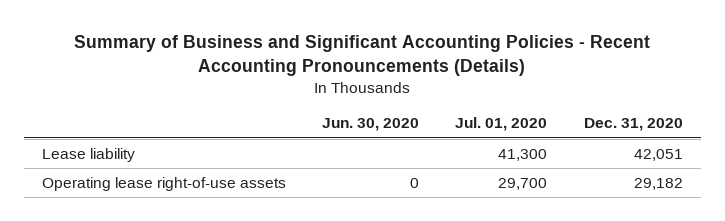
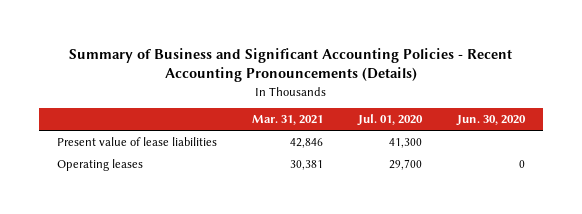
- | Jun. 30, 2020 | Jul. 01, 2020 | Dec. 31, 2020
+ | Mar. 31, 2021 | Jul. 01, 2020 | Jun. 30, 2020
- Lease liability | | 41,300 | 42,051
- Operating lease right-of-use assets | 0 | 29,700 | 29,182
+ Present value of lease liabilities | 42,846 | 41,300 |
+ Operating leases | 30,381 | 29,700 | 0

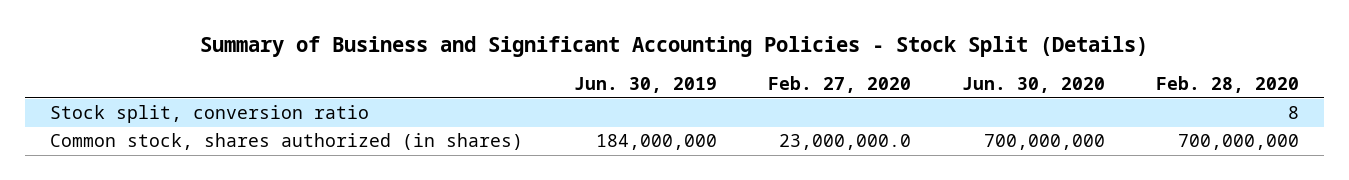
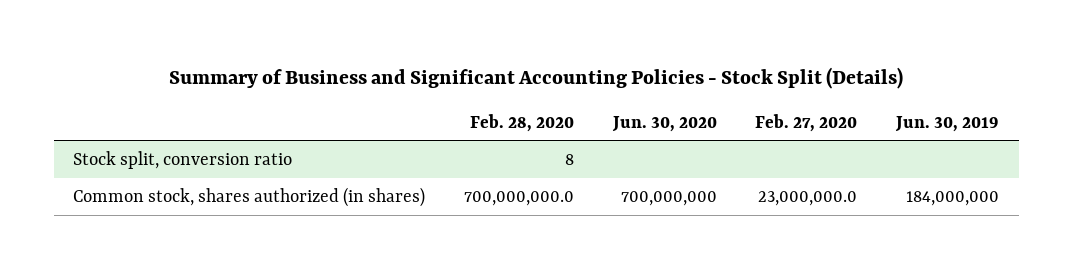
- | Jun. 30, 2019 | Feb. 27, 2020 | Jun. 30, 2020 | Feb. 28, 2020
+ | Feb. 28, 2020 | Jun. 30, 2020 | Feb. 27, 2020 | Jun. 30, 2019
- Common stock, shares authorized (in shares) | 184,000,000 | 23,000,000.0 | 700,000,000 | 700,000,000
+ Common stock, shares authorized (in shares) | 700,000,000.0 | 700,000,000 | 23,000,000.0 | 184,000,000

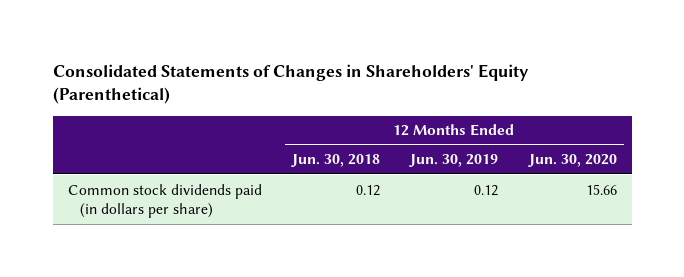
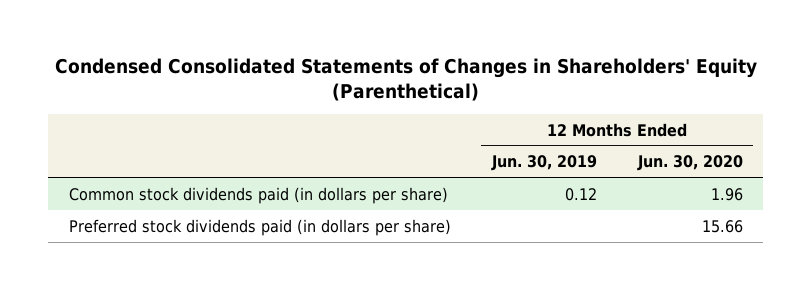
- Consolidated Statements of Changes in Shareholders' Equity (Parenthetical)
+ Condensed Consolidated Statements of Changes in Shareholders' Equity (Parenthetical)
- | 12 Months Ended Jun. 30, 2018 | 12 Months Ended Jun. 30, 2019 | 12 Months Ended Jun. 30, 2020
+ | 12 Months Ended Jun. 30, 2019 | 12 Months Ended Jun. 30, 2020
- Common stock dividends paid (in dollars per share) | 0.12 | 0.12 | 15.66
+ Common stock dividends paid (in dollars per share) | 0.12 | 1.96
+ Preferred stock dividends paid (in dollars per share) | | 15.66

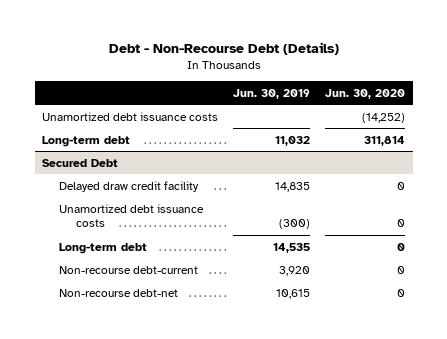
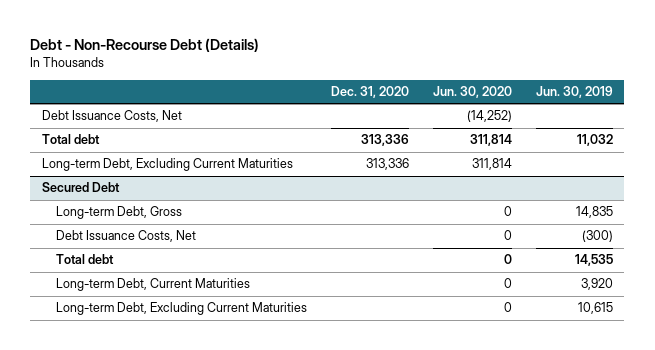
- | Jun. 30, 2019 | Jun. 30, 2020
+ | Dec. 31, 2020 | Jun. 30, 2020 | Jun. 30, 2019
- Unamortized debt issuance costs | | (14,252)
- Long-term debt | 11,032 | 311,814
+ Debt Issuance Costs, Net | | (14,252) |
+ Total debt | 313,336 | 311,814 | 11,032
+ Long-term Debt, Excluding Current Maturities | 313,336 | 311,814 |
@ Secured Debt
- Delayed draw credit facility | 14,835 | 0
- Unamortized debt issuance costs | (300) | 0
- Long-term debt | 14,535 | 0
- Non-recourse debt-current | 3,920 | 0
- Non-recourse debt-net | 10,615 | 0
+ Long-term Debt, Gross | | 0 | 14,835
+ Debt Issuance Costs, Net | | 0 | (300)
+ Total debt | | 0 | 14,535
+ Long-term Debt, Current Maturities | | 0 | 3,920
+ Long-term Debt, Excluding Current Maturities | | 0 | 10,615

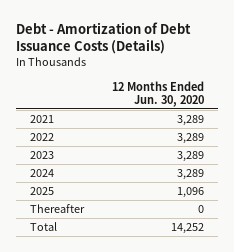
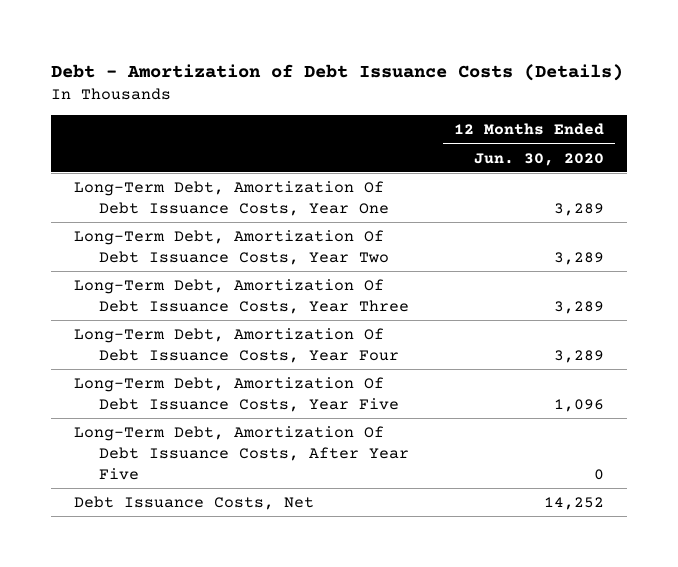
- 2021 | 3,289
- 2022 | 3,289
- 2023 | 3,289
- 2024 | 3,289
- 2025 | 1,096
- Thereafter | 0
- Total | 14,252
+ Long-Term Debt, Amortization Of Debt Issuance Costs, Year One | 3,289
+ Long-Term Debt, Amortization Of Debt Issuance Costs, Year Two | 3,289
+ Long-Term Debt, Amortization Of Debt Issuance Costs, Year Three | 3,289
+ Long-Term Debt, Amortization Of Debt Issuance Costs, Year Four | 3,289
+ Long-Term Debt, Amortization Of Debt Issuance Costs, Year Five | 1,096
+ Long-Term Debt, Amortization Of Debt Issuance Costs, After Year Five | 0
+ Debt Issuance Costs, Net | 14,252

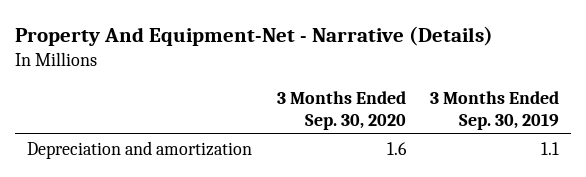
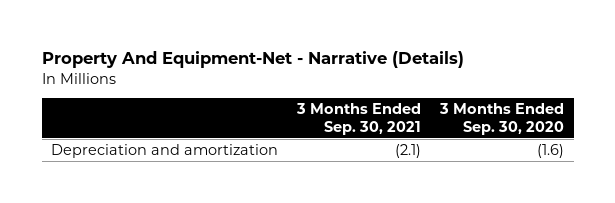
- | 3 Months Ended Sep. 30, 2020 | 3 Months Ended Sep. 30, 2019
+ | 3 Months Ended Sep. 30, 2021 | 3 Months Ended Sep. 30, 2020
- Depreciation and amortization | 1.6 | 1.1
+ Depreciation and amortization | (2.1) | (1.6)

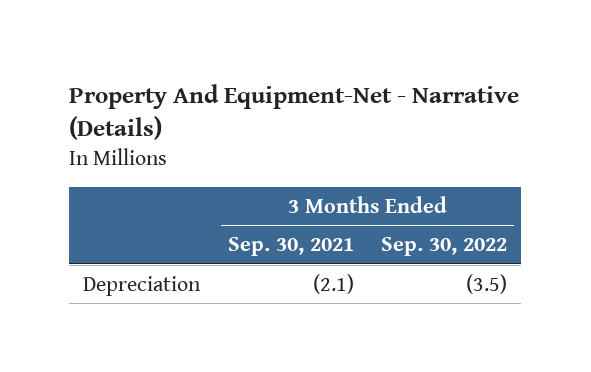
- | 3 Months Ended Sep. 30, 2021 | 3 Months Ended Sep. 30, 2020
+ | 3 Months Ended Sep. 30, 2021 | 3 Months Ended Sep. 30, 2022
- Depreciation and amortization | (2.1) | (1.6)
+ Depreciation | (2.1) | (3.5)

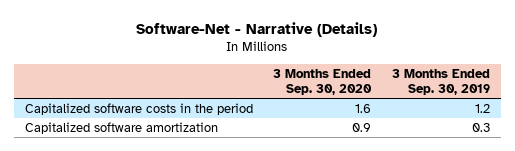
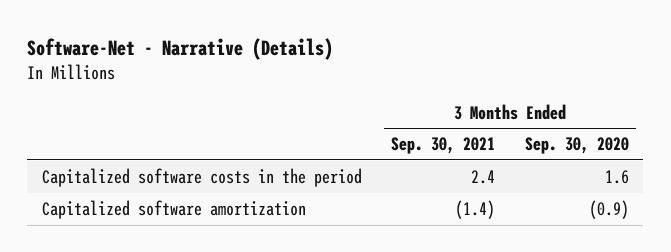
- | 3 Months Ended Sep. 30, 2020 | 3 Months Ended Sep. 30, 2019
+ | 3 Months Ended Sep. 30, 2021 | 3 Months Ended Sep. 30, 2020
- Capitalized software amortization | 0.9 | 0.3
+ Capitalized software amortization | (1.4) | (0.9)

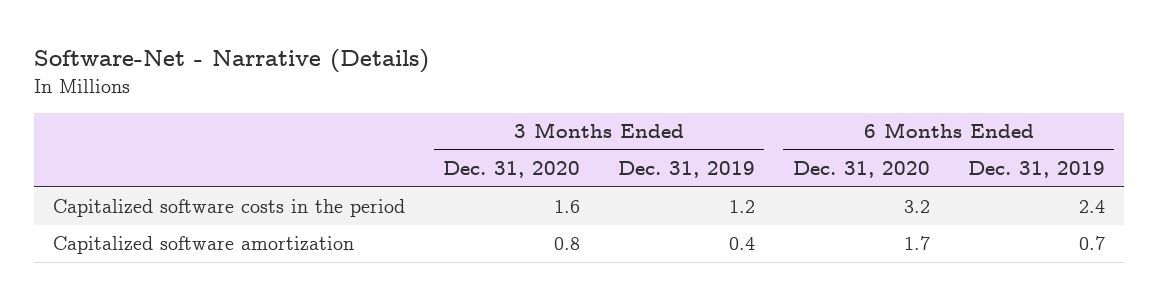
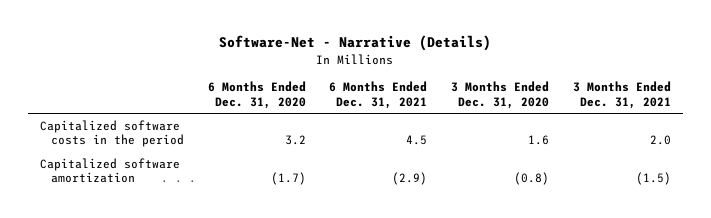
- | 3 Months Ended Dec. 31, 2020 | 3 Months Ended Dec. 31, 2019 | 6 Months Ended Dec. 31, 2020 | 6 Months Ended Dec. 31, 2019
+ | 6 Months Ended Dec. 31, 2020 | 6 Months Ended Dec. 31, 2021 | 3 Months Ended Dec. 31, 2020 | 3 Months Ended Dec. 31, 2021
- Capitalized software amortization | 0.8 | 0.4 | 1.7 | 0.7
+ Capitalized software amortization | (1.7) | (2.9) | (0.8) | (1.5)

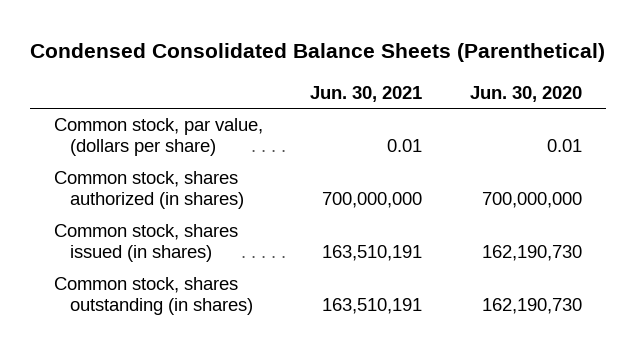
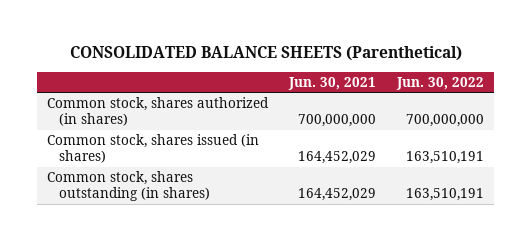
- Condensed Consolidated Balance Sheets (Parenthetical)
+ CONSOLIDATED BALANCE SHEETS (Parenthetical)
- | Jun. 30, 2021 | Jun. 30, 2020
+ | Jun. 30, 2021 | Jun. 30, 2022
- Common stock, par value, (dollars per share) | 0.01 | 0.01
- Common stock, shares issued (in shares) | 163,510,191 | 162,190,730
- Common stock, shares outstanding (in shares) | 163,510,191 | 162,190,730
+ Common stock, shares issued (in shares) | 164,452,029 | 163,510,191
+ Common stock, shares outstanding (in shares) | 164,452,029 | 163,510,191

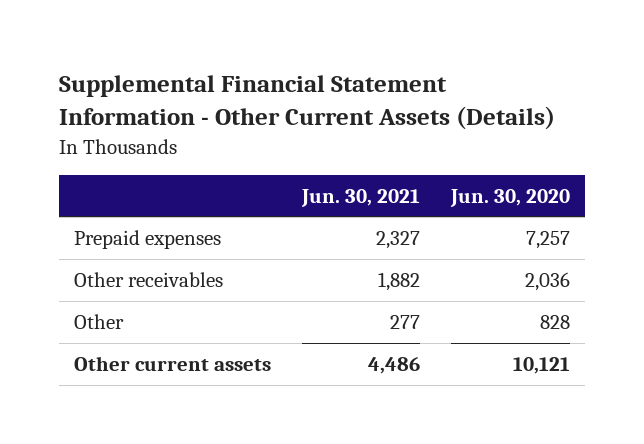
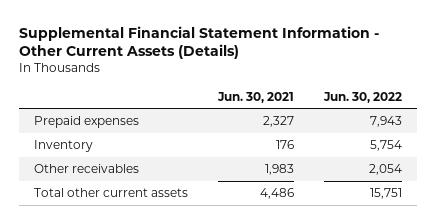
- | Jun. 30, 2021 | Jun. 30, 2020
+ | Jun. 30, 2021 | Jun. 30, 2022
- Other receivables | 1,882 | 2,036
- Other | 277 | 828
- Other current assets | 4,486 | 10,121
+ Inventory | 176 | 5,754
+ Other receivables | 1,983 | 2,054
+ Total other current assets | 4,486 | 15,751

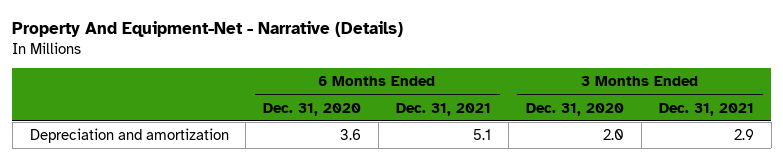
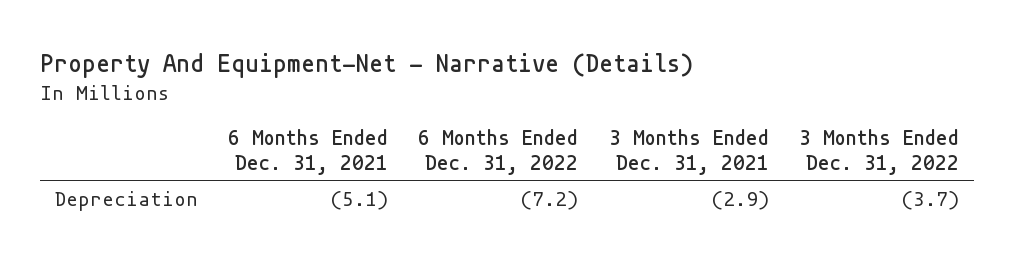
- | 6 Months Ended Dec. 31, 2020 | 6 Months Ended Dec. 31, 2021 | 3 Months Ended Dec. 31, 2020 | 3 Months Ended Dec. 31, 2021
+ | 6 Months Ended Dec. 31, 2021 | 6 Months Ended Dec. 31, 2022 | 3 Months Ended Dec. 31, 2021 | 3 Months Ended Dec. 31, 2022
- Depreciation and amortization | 3.6 | 5.1 | 2.0 | 2.9
+ Depreciation | (5.1) | (7.2) | (2.9) | (3.7)

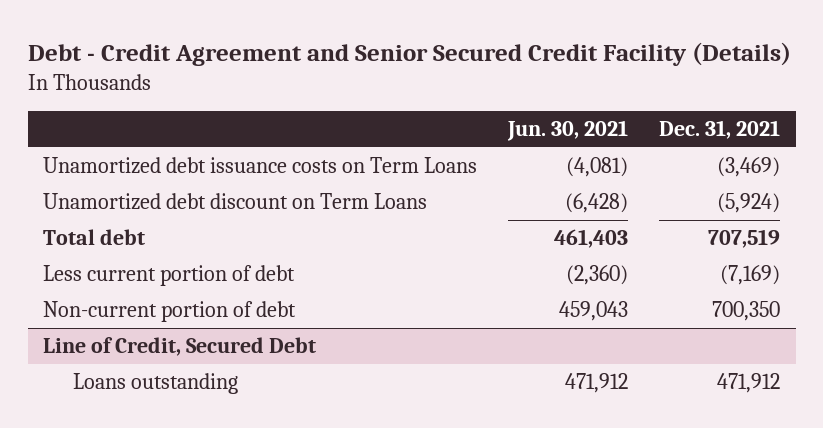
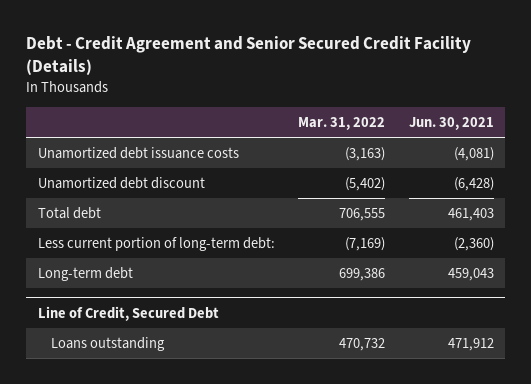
- | Jun. 30, 2021 | Dec. 31, 2021
+ | Mar. 31, 2022 | Jun. 30, 2021
- Unamortized debt issuance costs on Term Loans | (4,081) | (3,469)
- Unamortized debt discount on Term Loans | (6,428) | (5,924)
+ Unamortized debt issuance costs | (3,163) | (4,081)
+ Unamortized debt discount | (5,402) | (6,428)
- Less current portion of debt | (2,360) | (7,169)
- Non-current portion of debt | 459,043 | 700,350
+ Less current portion of long-term debt: | (7,169) | (2,360)
+ Long-term debt | 699,386 | 459,043

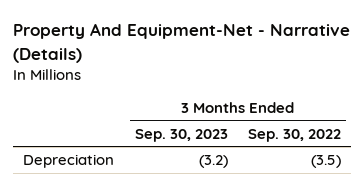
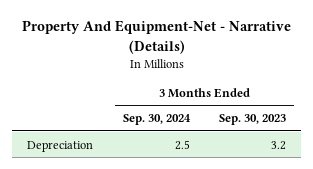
- | 3 Months Ended Sep. 30, 2023 | 3 Months Ended Sep. 30, 2022
+ | 3 Months Ended Sep. 30, 2024 | 3 Months Ended Sep. 30, 2023
- Depreciation | (3.2) | (3.5)
+ Depreciation | 2.5 | 3.2

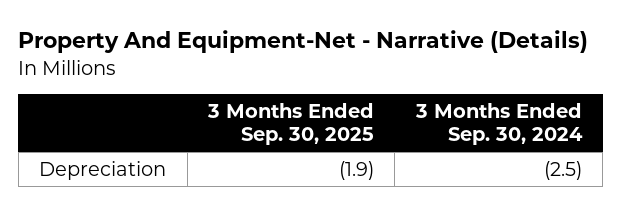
- | 3 Months Ended Sep. 30, 2024 | 3 Months Ended Sep. 30, 2023
+ | 3 Months Ended Sep. 30, 2025 | 3 Months Ended Sep. 30, 2024
- Depreciation | 2.5 | 3.2
+ Depreciation | (1.9) | (2.5)

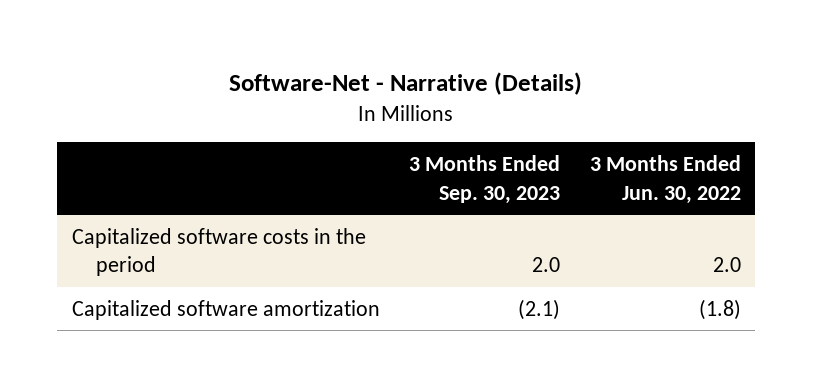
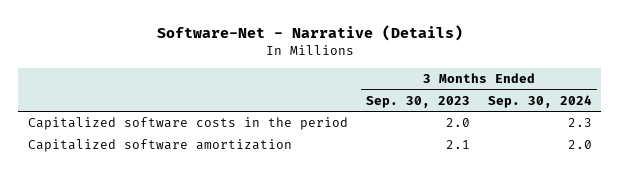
- | 3 Months Ended Sep. 30, 2023 | 3 Months Ended Jun. 30, 2022
+ | 3 Months Ended Sep. 30, 2023 | 3 Months Ended Sep. 30, 2024
- Capitalized software amortization | (2.1) | (1.8)
+ Capitalized software amortization | 2.1 | 2.0

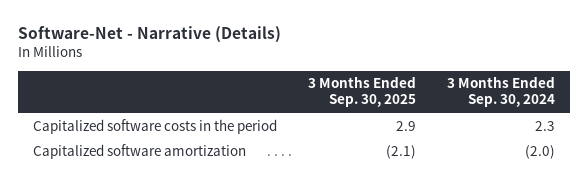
- | 3 Months Ended Sep. 30, 2023 | 3 Months Ended Sep. 30, 2024
+ | 3 Months Ended Sep. 30, 2025 | 3 Months Ended Sep. 30, 2024
- Capitalized software amortization | 2.1 | 2.0
+ Capitalized software amortization | (2.1) | (2.0)

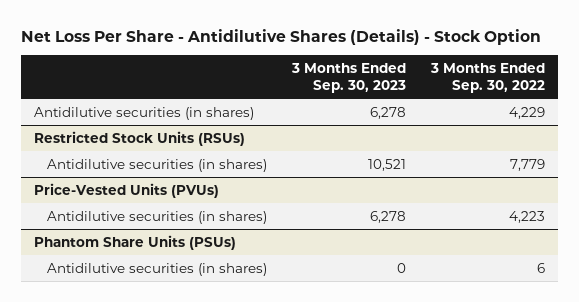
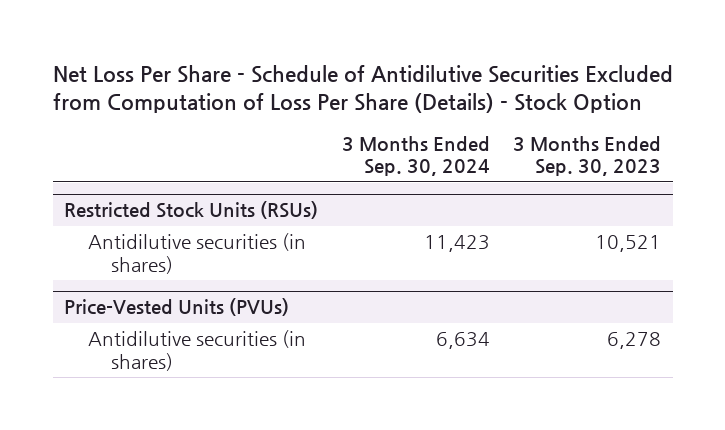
- Net Loss Per Share - Antidilutive Shares (Details) - Stock Option
+ Net Loss Per Share - Schedule of Antidilutive Securities Excluded from Computation of Loss Per Share (Details) - Stock Option
- | 3 Months Ended Sep. 30, 2023 | 3 Months Ended Sep. 30, 2022
+ | 3 Months Ended Sep. 30, 2024 | 3 Months Ended Sep. 30, 2023
- Antidilutive securities (in shares) | 6,278 | 4,229
- Phantom Share Units (PSUs)
- Antidilutive securities (in shares) | 0 | 6

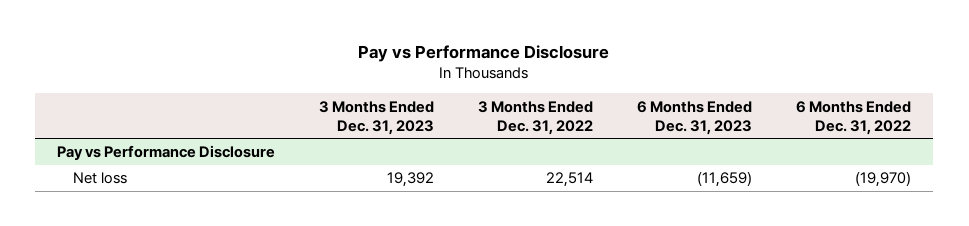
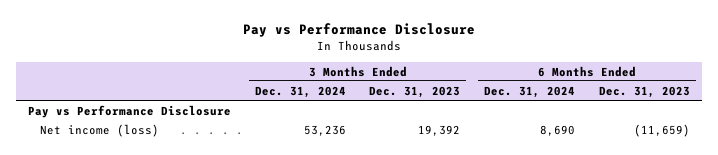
- | 3 Months Ended Dec. 31, 2023 | 3 Months Ended Dec. 31, 2022 | 6 Months Ended Dec. 31, 2023 | 6 Months Ended Dec. 31, 2022
+ | 3 Months Ended Dec. 31, 2024 | 3 Months Ended Dec. 31, 2023 | 6 Months Ended Dec. 31, 2024 | 6 Months Ended Dec. 31, 2023
- Net loss | 19,392 | 22,514 | (11,659) | (19,970)
+ Net income (loss) | 53,236 | 19,392 | 8,690 | (11,659)

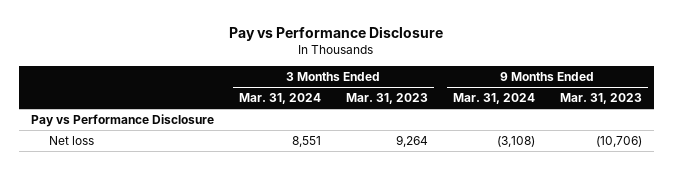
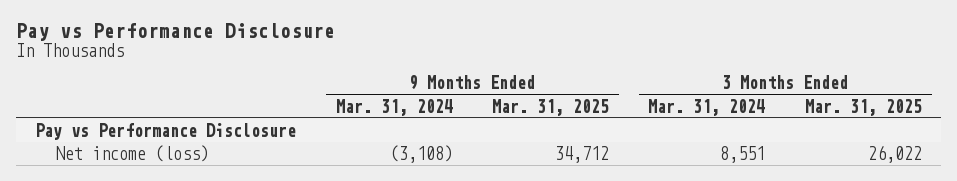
- | 3 Months Ended Mar. 31, 2024 | 3 Months Ended Mar. 31, 2023 | 9 Months Ended Mar. 31, 2024 | 9 Months Ended Mar. 31, 2023
+ | 9 Months Ended Mar. 31, 2024 | 9 Months Ended Mar. 31, 2025 | 3 Months Ended Mar. 31, 2024 | 3 Months Ended Mar. 31, 2025
- Net loss | 8,551 | 9,264 | (3,108) | (10,706)
+ Net income (loss) | (3,108) | 34,712 | 8,551 | 26,022

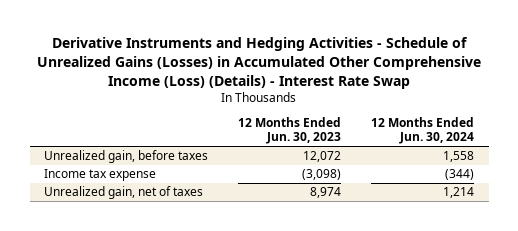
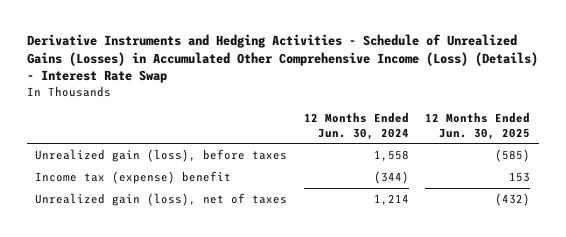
- | 12 Months Ended Jun. 30, 2023 | 12 Months Ended Jun. 30, 2024
+ | 12 Months Ended Jun. 30, 2024 | 12 Months Ended Jun. 30, 2025
- Unrealized gain, before taxes | 12,072 | 1,558
- Income tax expense | (3,098) | (344)
- Unrealized gain, net of taxes | 8,974 | 1,214
+ Unrealized gain (loss), before taxes | 1,558 | (585)
+ Income tax (expense) benefit | (344) | 153
+ Unrealized gain (loss), net of taxes | 1,214 | (432)

